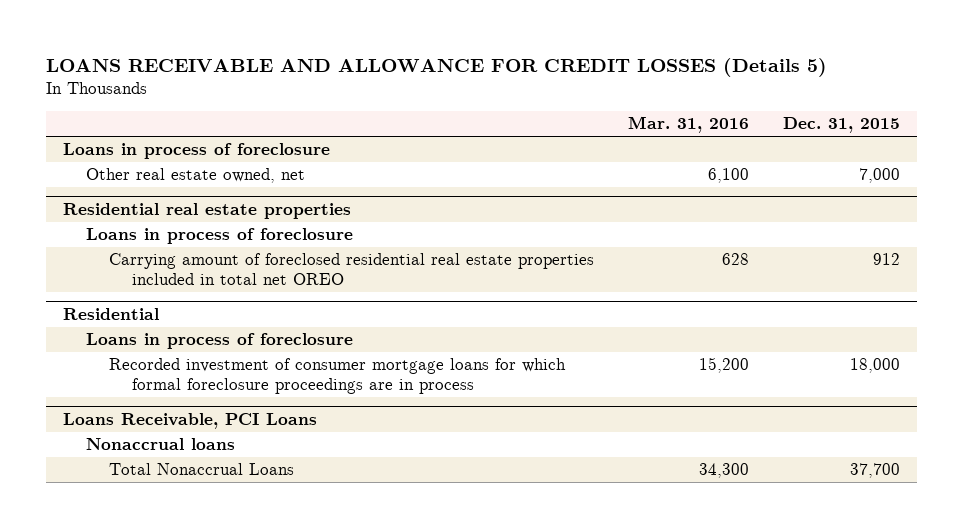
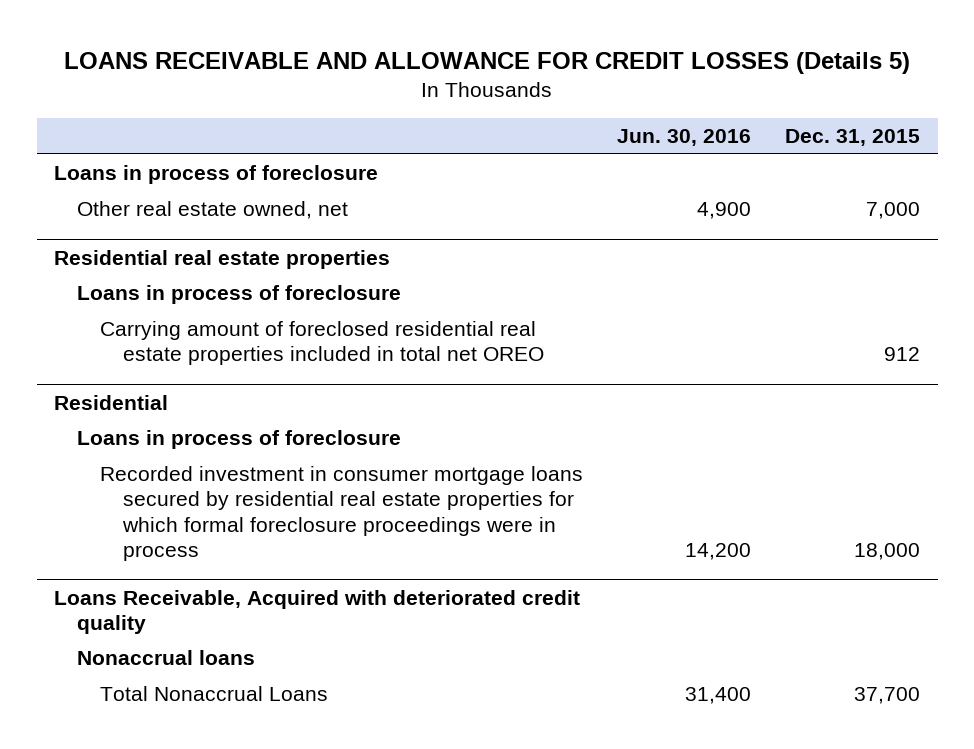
- | Mar. 31, 2016 | Dec. 31, 2015
+ | Jun. 30, 2016 | Dec. 31, 2015
@ Residential
- Recorded investment of consumer mortgage loans for which formal foreclosure proceedings are in process | 15,200 | 18,000
- Loans Receivable, PCI Loans
@ Residential
+ Recorded investment in consumer mortgage loans secured by residential real estate properties for which formal foreclosure proceedings were in process | 14,200 | 18,000
+ Loans Receivable, Acquired with deteriorated credit quality

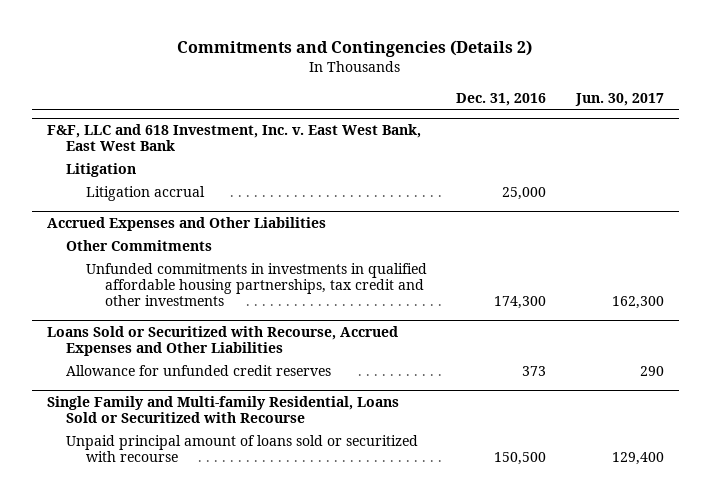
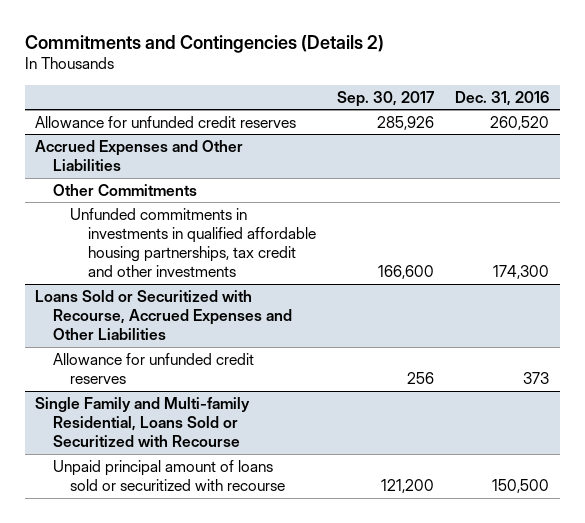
- | Dec. 31, 2016 | Jun. 30, 2017
+ | Sep. 30, 2017 | Dec. 31, 2016
- F&F, LLC and 618 Investment, Inc. v. East West Bank, East West Bank
- Litigation
- Litigation accrual | 25,000 |
+ Allowance for unfunded credit reserves | 285,926 | 260,520

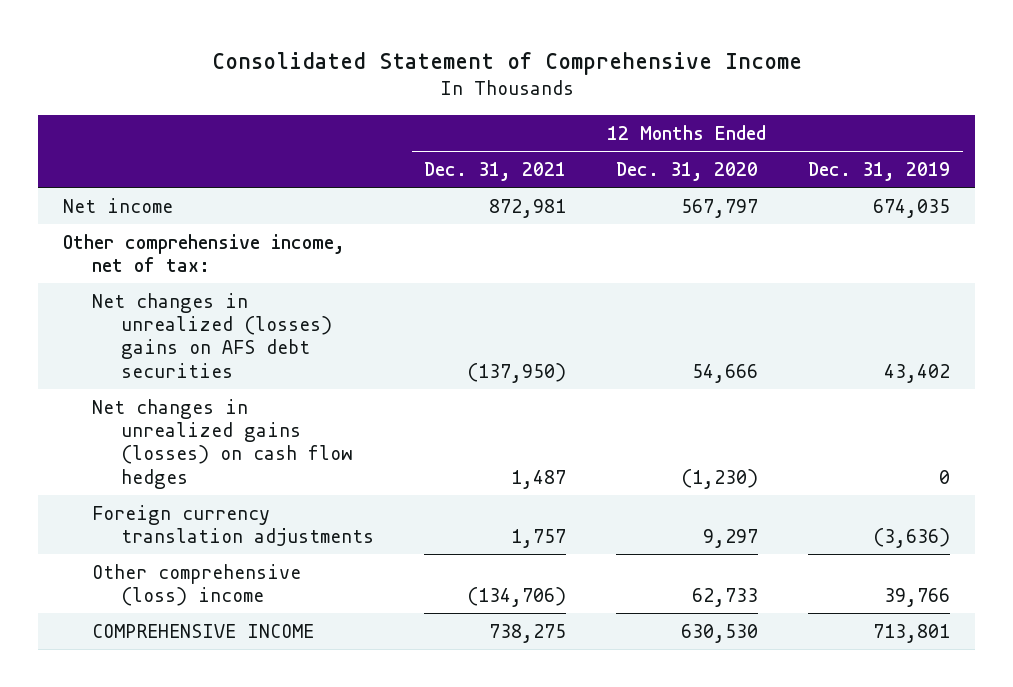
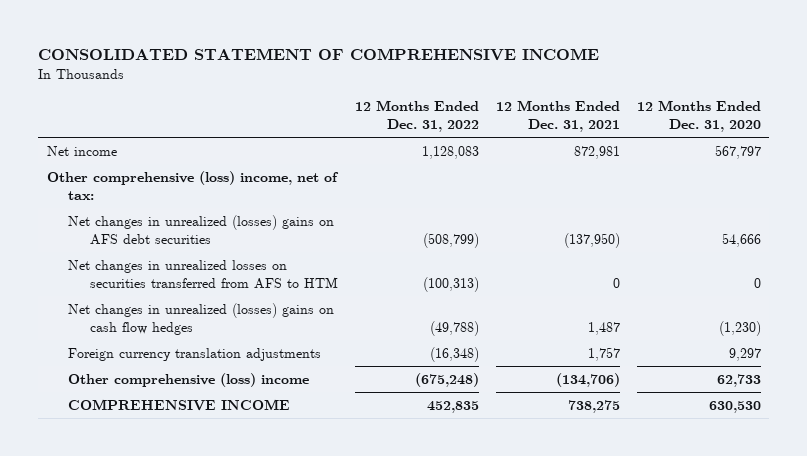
- Consolidated Statement of Comprehensive Income
+ CONSOLIDATED STATEMENT OF COMPREHENSIVE INCOME
- | 12 Months Ended Dec. 31, 2021 | 12 Months Ended Dec. 31, 2020 | 12 Months Ended Dec. 31, 2019
+ | 12 Months Ended Dec. 31, 2022 | 12 Months Ended Dec. 31, 2021 | 12 Months Ended Dec. 31, 2020
- Other comprehensive income, net of tax:
+ Other comprehensive (loss) income, net of tax:
- Net changes in unrealized gains (losses) on cash flow hedges | 1,487 | (1,230) | 0
+ Net changes in unrealized losses on securities transferred from AFS to HTM | (100,313) | 0 | 0
+ Net changes in unrealized (losses) gains on cash flow hedges | (49,788) | 1,487 | (1,230)

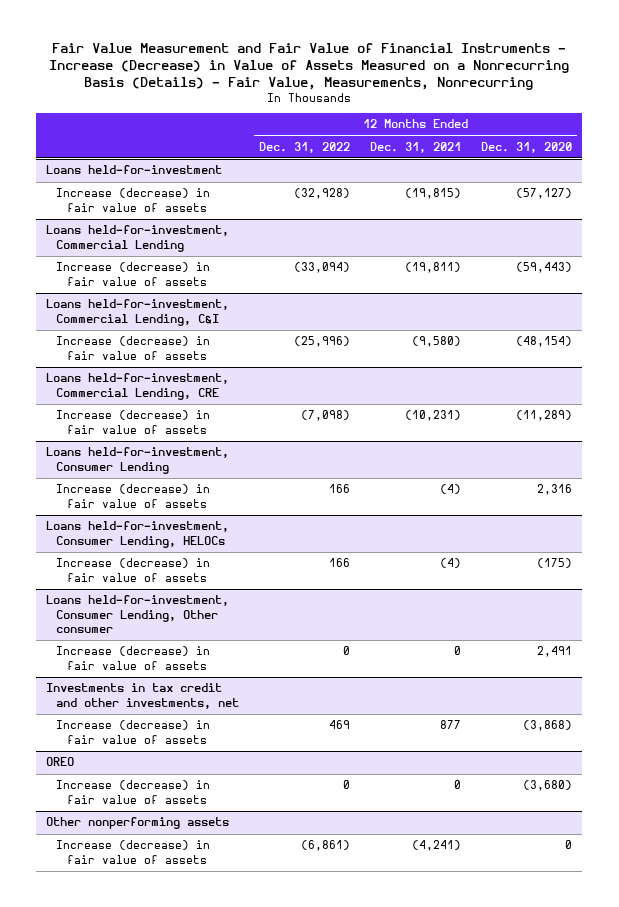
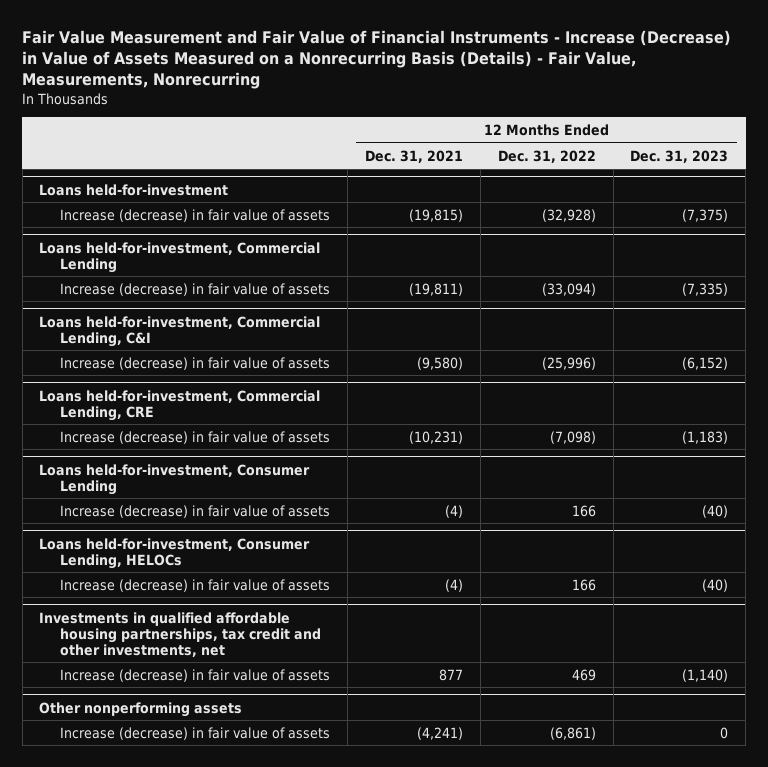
- | 12 Months Ended Dec. 31, 2022 | 12 Months Ended Dec. 31, 2021 | 12 Months Ended Dec. 31, 2020
+ | 12 Months Ended Dec. 31, 2021 | 12 Months Ended Dec. 31, 2022 | 12 Months Ended Dec. 31, 2023
- Loans held-for-investment, Consumer Lending, Other consumer
- Increase (decrease) in fair value of assets | 0 | 0 | 2,491
- Investments in tax credit and other investments, net
+ Investments in qualified affordable housing partnerships, tax credit and other investments, net
- OREO
- Increase (decrease) in fair value of assets | 0 | 0 | (3,680)

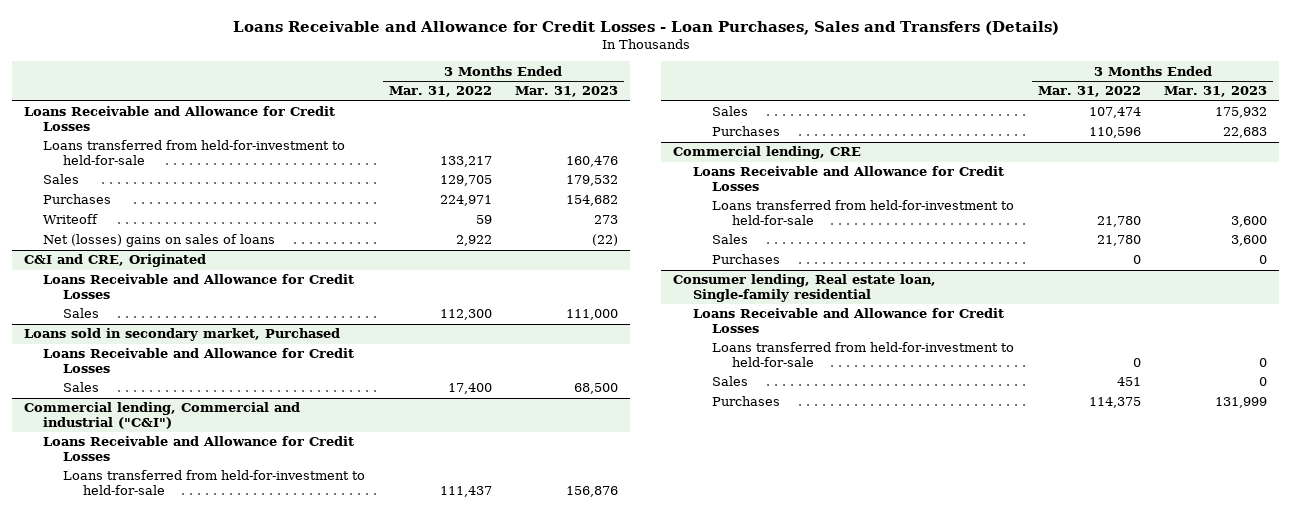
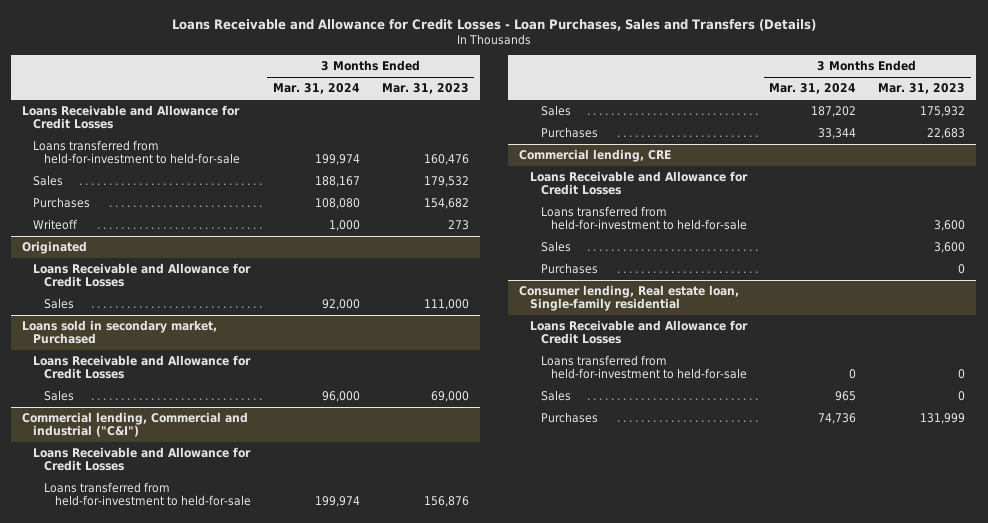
- | 3 Months Ended Mar. 31, 2022 | 3 Months Ended Mar. 31, 2023
+ | 3 Months Ended Mar. 31, 2024 | 3 Months Ended Mar. 31, 2023
- Net (losses) gains on sales of loans | 2,922 | (22)
- C&I and CRE, Originated
+ Originated
@ Loans sold in secondary market, Purchased
- Sales | 17,400 | 68,500
+ Sales | 96,000 | 69,000

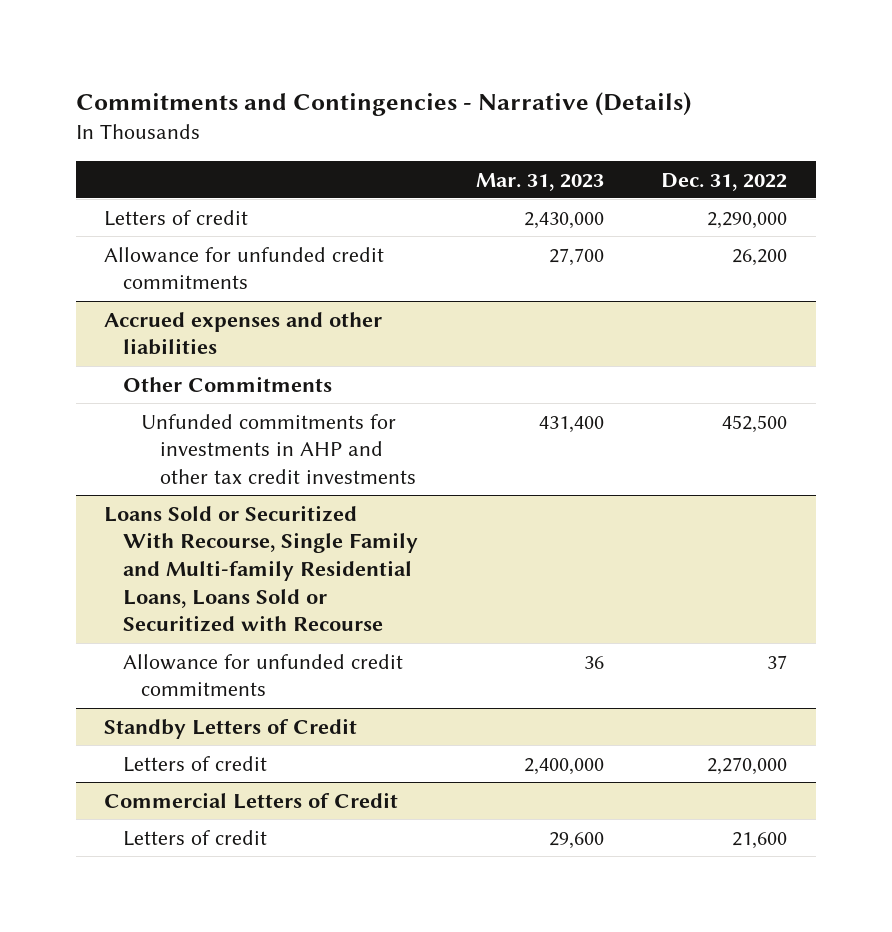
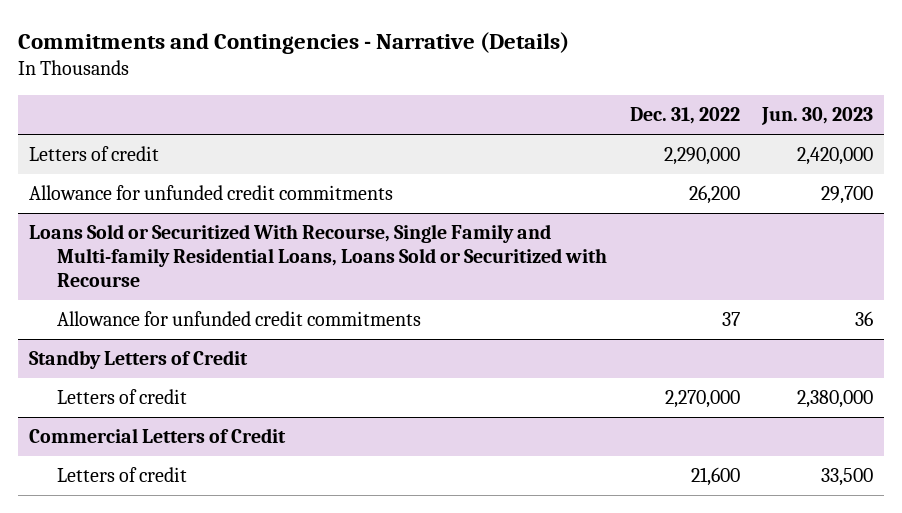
- | Mar. 31, 2023 | Dec. 31, 2022
+ | Dec. 31, 2022 | Jun. 30, 2023
- Accrued expenses and other liabilities
- Other Commitments
- Unfunded commitments for investments in AHP and other tax credit investments | 431,400 | 452,500

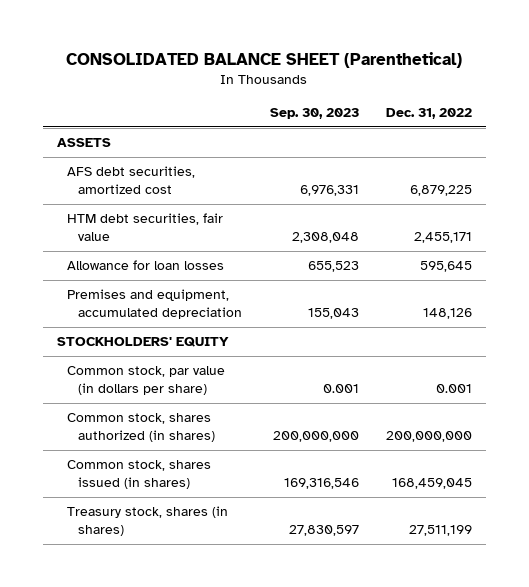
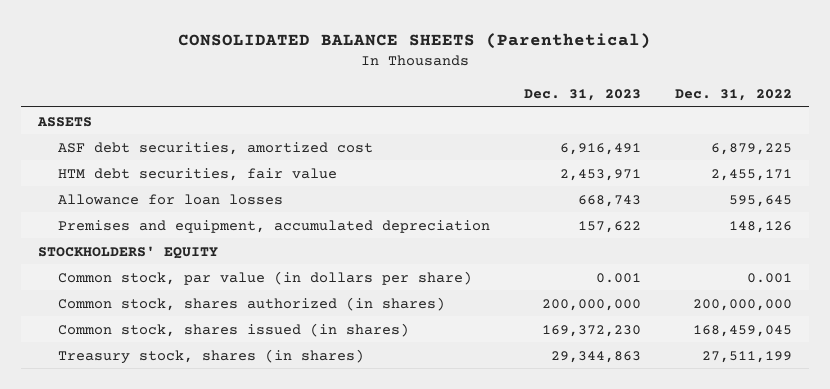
- CONSOLIDATED BALANCE SHEET (Parenthetical)
+ CONSOLIDATED BALANCE SHEETS (Parenthetical)
- | Sep. 30, 2023 | Dec. 31, 2022
+ | Dec. 31, 2023 | Dec. 31, 2022
- AFS debt securities, amortized cost | 6,976,331 | 6,879,225
+ ASF debt securities, amortized cost | 6,916,491 | 6,879,225

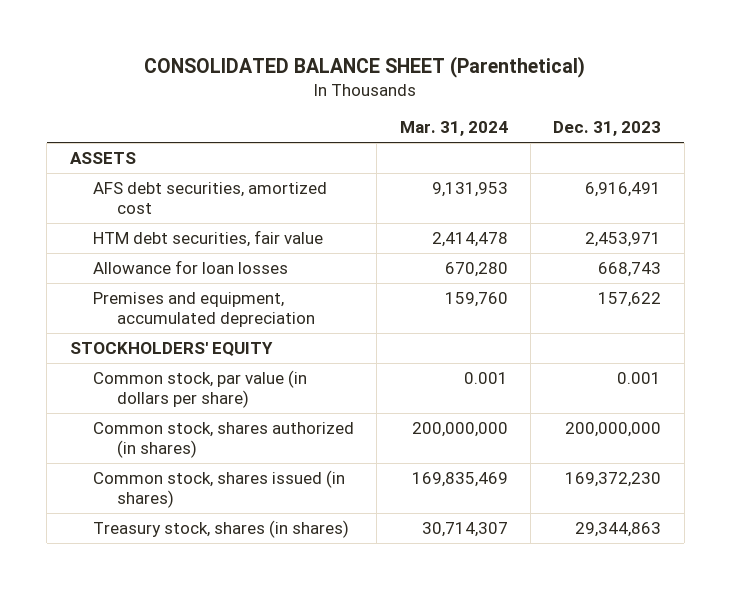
- CONSOLIDATED BALANCE SHEETS (Parenthetical)
+ CONSOLIDATED BALANCE SHEET (Parenthetical)
- | Dec. 31, 2023 | Dec. 31, 2022
+ | Mar. 31, 2024 | Dec. 31, 2023
- ASF debt securities, amortized cost | 6,916,491 | 6,879,225
+ AFS debt securities, amortized cost | 9,131,953 | 6,916,491

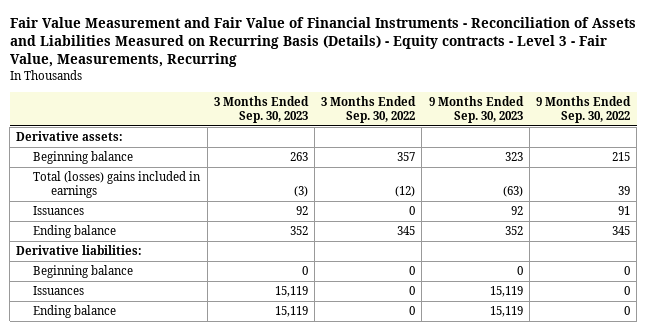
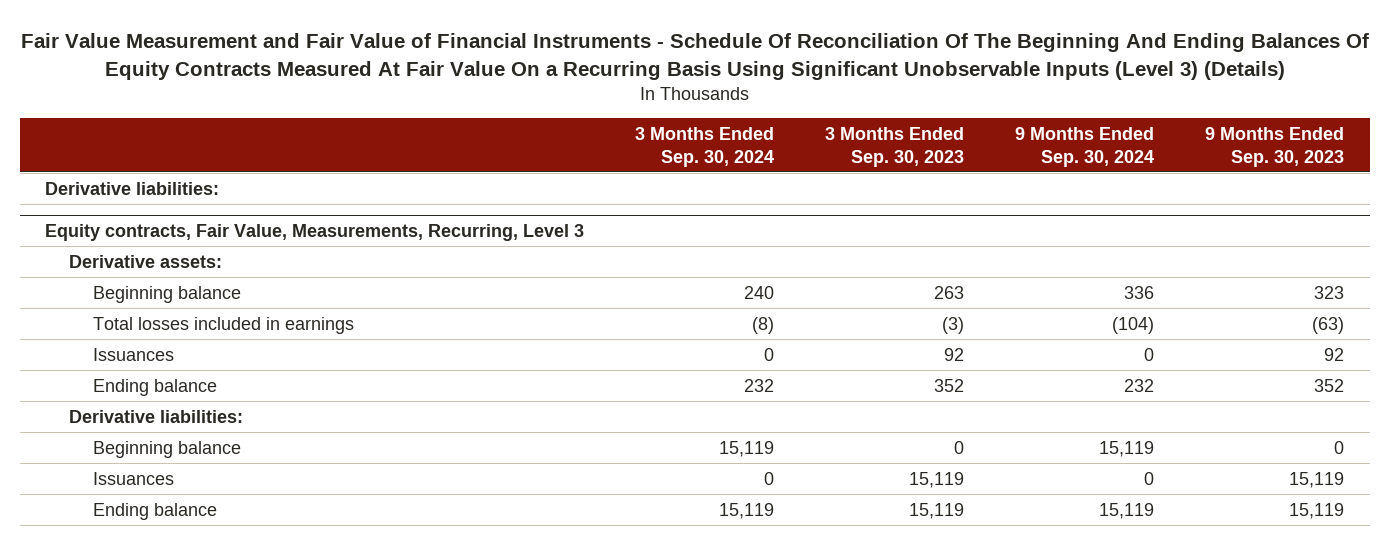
- Fair Value Measurement and Fair Value of Financial Instruments - Reconciliation of Assets and Liabilities Measured on Recurring Basis (Details) - Equity contracts - Level 3 - Fair Value, Measurements, Recurring
+ Fair Value Measurement and Fair Value of Financial Instruments - Schedule Of Reconciliation Of The Beginning And Ending Balances Of Equity Contracts Measured At Fair Value On a Recurring Basis Using Significant Unobservable Inputs (Level 3) (Details)
- | 3 Months Ended Sep. 30, 2023 | 3 Months Ended Sep. 30, 2022 | 9 Months Ended Sep. 30, 2023 | 9 Months Ended Sep. 30, 2022
+ | 3 Months Ended Sep. 30, 2024 | 3 Months Ended Sep. 30, 2023 | 9 Months Ended Sep. 30, 2024 | 9 Months Ended Sep. 30, 2023
+ Derivative liabilities:
+ Equity contracts, Fair Value, Measurements, Recurring, Level 3
- Total (losses) gains included in earnings | (3) | (12) | (63) | 39
+ Total losses included in earnings | (8) | (3) | (104) | (63)

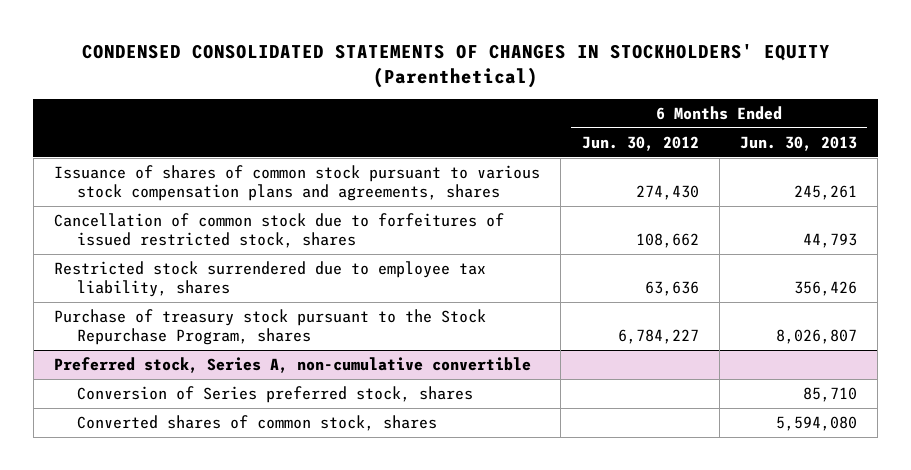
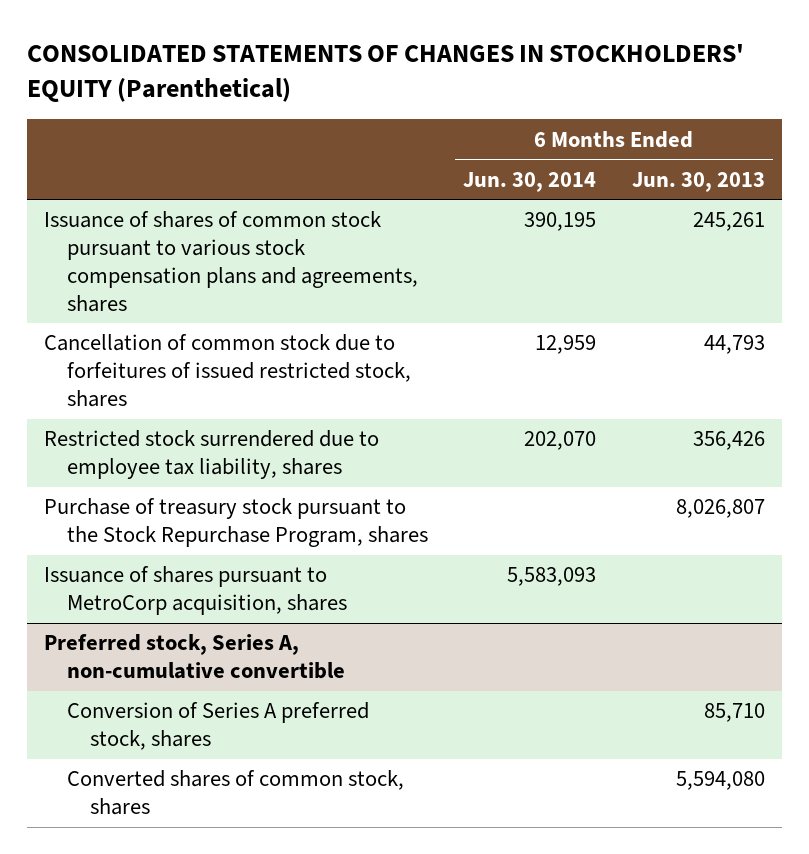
- CONDENSED CONSOLIDATED STATEMENTS OF CHANGES IN STOCKHOLDERS' EQUITY (Parenthetical)
+ CONSOLIDATED STATEMENTS OF CHANGES IN STOCKHOLDERS' EQUITY (Parenthetical)
- | 6 Months Ended Jun. 30, 2012 | 6 Months Ended Jun. 30, 2013
+ | 6 Months Ended Jun. 30, 2014 | 6 Months Ended Jun. 30, 2013
+ Issuance of shares pursuant to MetroCorp acquisition, shares | 5,583,093 |
@ Preferred stock, Series A, non-cumulative convertible
- Conversion of Series preferred stock, shares | | 85,710
+ Conversion of Series A preferred stock, shares | | 85,710

